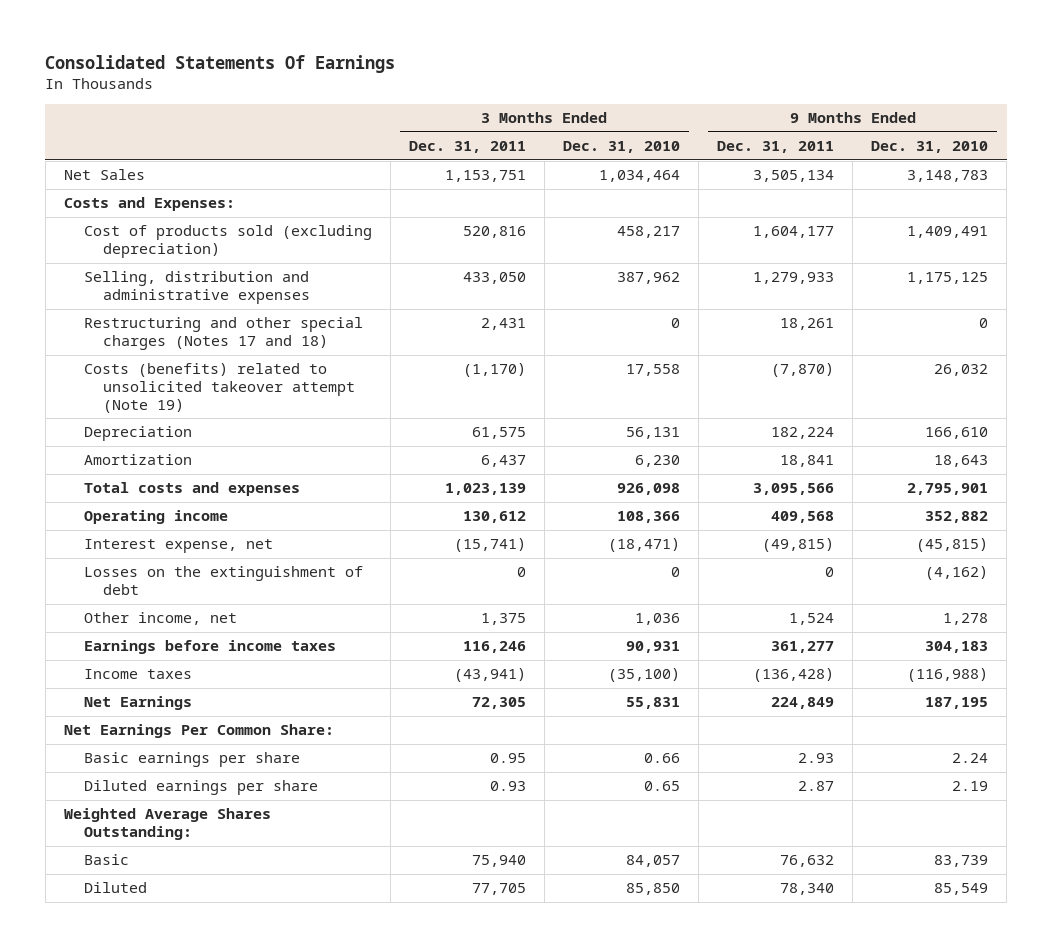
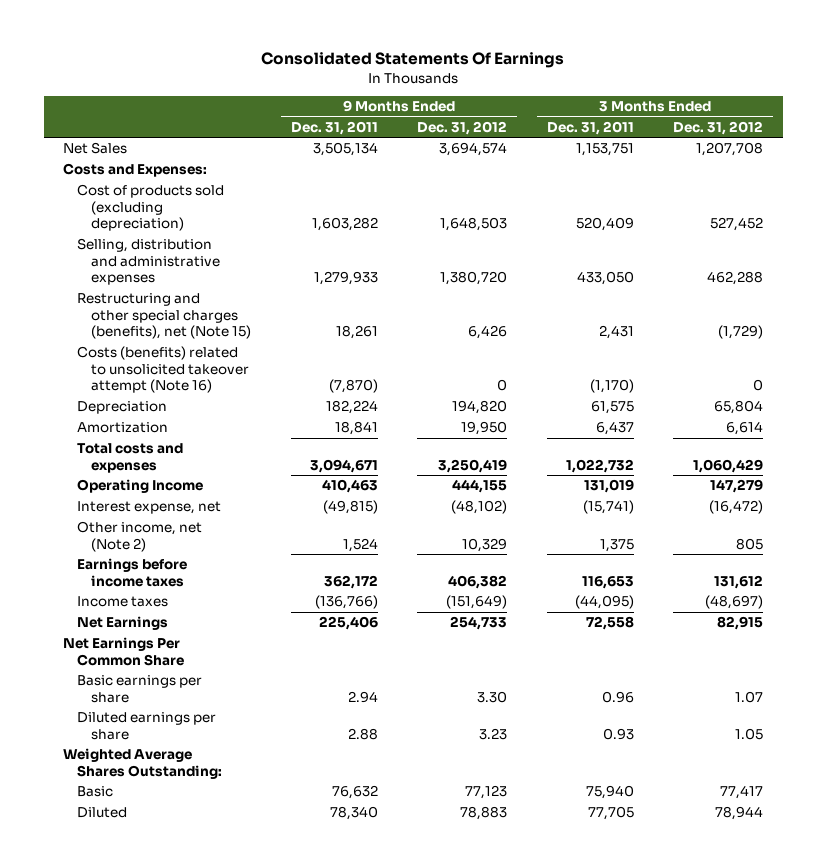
- | 3 Months Ended Dec. 31, 2011 | 3 Months Ended Dec. 31, 2010 | 9 Months Ended Dec. 31, 2011 | 9 Months Ended Dec. 31, 2010
+ | 9 Months Ended Dec. 31, 2011 | 9 Months Ended Dec. 31, 2012 | 3 Months Ended Dec. 31, 2011 | 3 Months Ended Dec. 31, 2012
- Cost of products sold (excluding depreciation) | 520,816 | 458,217 | 1,604,177 | 1,409,491
+ Cost of products sold (excluding depreciation) | 1,603,282 | 1,648,503 | 520,409 | 527,452
- Restructuring and other special charges (Notes 17 and 18) | 2,431 | 0 | 18,261 | 0
- Costs (benefits) related to unsolicited takeover attempt (Note 19) | (1,170) | 17,558 | (7,870) | 26,032
+ Restructuring and other special charges (benefits), net (Note 15) | 18,261 | 6,426 | 2,431 | (1,729)
+ Costs (benefits) related to unsolicited takeover attempt (Note 16) | (7,870) | 0 | (1,170) | 0
- Total costs and expenses | 1,023,139 | 926,098 | 3,095,566 | 2,795,901
- Operating income | 130,612 | 108,366 | 409,568 | 352,882
+ Total costs and expenses | 3,094,671 | 3,250,419 | 1,022,732 | 1,060,429
+ Operating Income | 410,463 | 444,155 | 131,019 | 147,279
- Losses on the extinguishment of debt | 0 | 0 | 0 | (4,162)
- Other income, net | 1,375 | 1,036 | 1,524 | 1,278
- Earnings before income taxes | 116,246 | 90,931 | 361,277 | 304,183
- Income taxes | (43,941) | (35,100) | (136,428) | (116,988)
- Net Earnings | 72,305 | 55,831 | 224,849 | 187,195
- Net Earnings Per Common Share:
- Basic earnings per share | 0.95 | 0.66 | 2.93 | 2.24
- Diluted earnings per share | 0.93 | 0.65 | 2.87 | 2.19
+ Other income, net (Note 2) | 1,524 | 10,329 | 1,375 | 805
+ Earnings before income taxes | 362,172 | 406,382 | 116,653 | 131,612
+ Income taxes | (136,766) | (151,649) | (44,095) | (48,697)
+ Net Earnings | 225,406 | 254,733 | 72,558 | 82,915
+ Net Earnings Per Common Share
+ Basic earnings per share | 2.94 | 3.30 | 0.96 | 1.07
+ Diluted earnings per share | 2.88 | 3.23 | 0.93 | 1.05

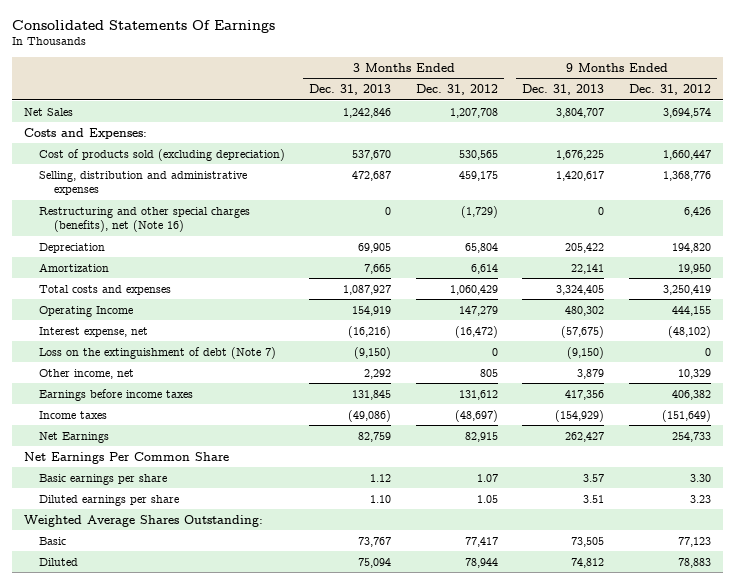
- | 9 Months Ended Dec. 31, 2011 | 9 Months Ended Dec. 31, 2012 | 3 Months Ended Dec. 31, 2011 | 3 Months Ended Dec. 31, 2012
+ | 3 Months Ended Dec. 31, 2013 | 3 Months Ended Dec. 31, 2012 | 9 Months Ended Dec. 31, 2013 | 9 Months Ended Dec. 31, 2012
- Cost of products sold (excluding depreciation) | 1,603,282 | 1,648,503 | 520,409 | 527,452
- Selling, distribution and administrative expenses | 1,279,933 | 1,380,720 | 433,050 | 462,288
- Restructuring and other special charges (benefits), net (Note 15) | 18,261 | 6,426 | 2,431 | (1,729)
- Costs (benefits) related to unsolicited takeover attempt (Note 16) | (7,870) | 0 | (1,170) | 0
+ Cost of products sold (excluding depreciation) | 537,670 | 530,565 | 1,676,225 | 1,660,447
+ Selling, distribution and administrative expenses | 472,687 | 459,175 | 1,420,617 | 1,368,776
+ Restructuring and other special charges (benefits), net (Note 16) | 0 | (1,729) | 0 | 6,426
- Other income, net (Note 2) | 1,524 | 10,329 | 1,375 | 805
+ Loss on the extinguishment of debt (Note 7) | (9,150) | 0 | (9,150) | 0
+ Other income, net | 2,292 | 805 | 3,879 | 10,329

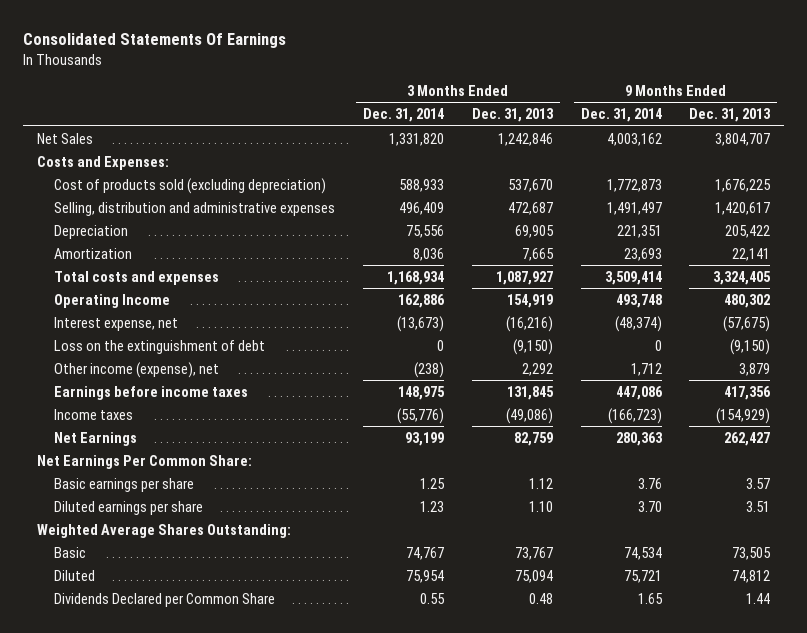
- | 3 Months Ended Dec. 31, 2013 | 3 Months Ended Dec. 31, 2012 | 9 Months Ended Dec. 31, 2013 | 9 Months Ended Dec. 31, 2012
+ | 3 Months Ended Dec. 31, 2014 | 3 Months Ended Dec. 31, 2013 | 9 Months Ended Dec. 31, 2014 | 9 Months Ended Dec. 31, 2013
- Restructuring and other special charges (benefits), net (Note 16) | 0 | (1,729) | 0 | 6,426
- Loss on the extinguishment of debt (Note 7) | (9,150) | 0 | (9,150) | 0
- Other income, net | 2,292 | 805 | 3,879 | 10,329
+ Loss on the extinguishment of debt | 0 | (9,150) | 0 | (9,150)
+ Other income (expense), net | (238) | 2,292 | 1,712 | 3,879
- Net Earnings Per Common Share
+ Net Earnings Per Common Share:
+ Dividends Declared per Common Share | 0.55 | 0.48 | 1.65 | 1.44

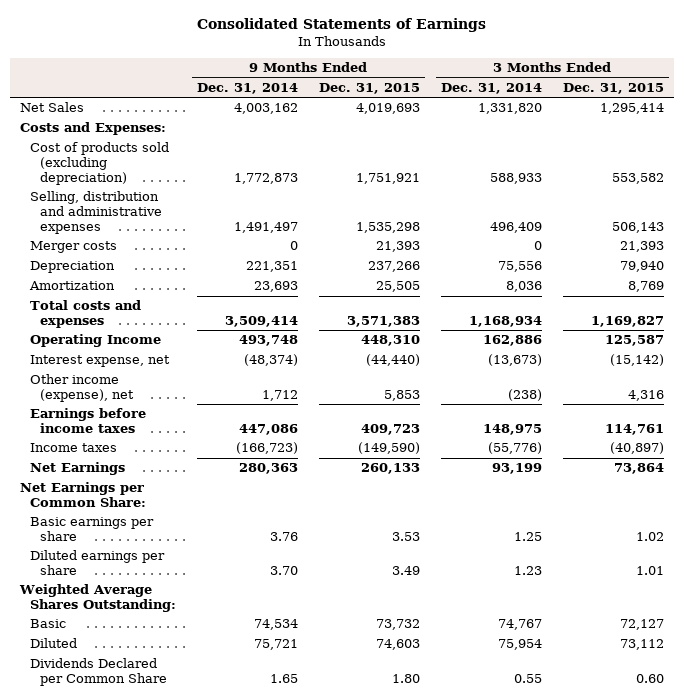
- Consolidated Statements Of Earnings
+ Consolidated Statements of Earnings
- | 3 Months Ended Dec. 31, 2014 | 3 Months Ended Dec. 31, 2013 | 9 Months Ended Dec. 31, 2014 | 9 Months Ended Dec. 31, 2013
+ | 9 Months Ended Dec. 31, 2014 | 9 Months Ended Dec. 31, 2015 | 3 Months Ended Dec. 31, 2014 | 3 Months Ended Dec. 31, 2015
+ Merger costs | 0 | 21,393 | 0 | 21,393
- Loss on the extinguishment of debt | 0 | (9,150) | 0 | (9,150)
- Net Earnings Per Common Share:
+ Net Earnings per Common Share:

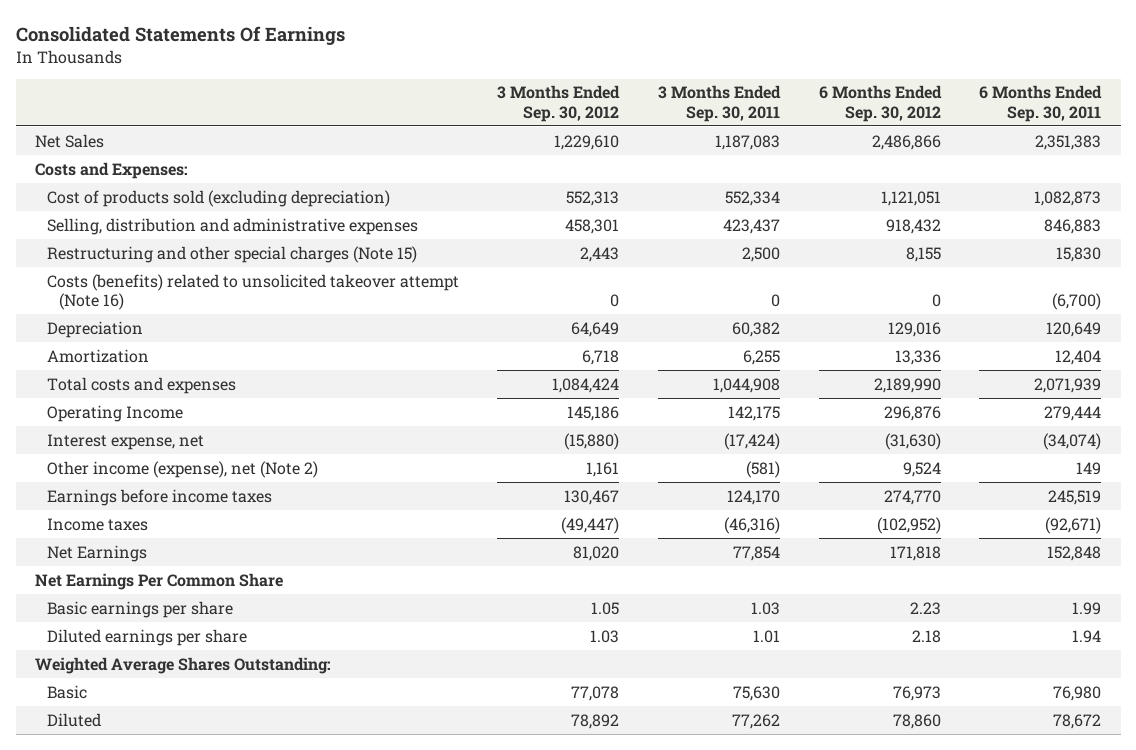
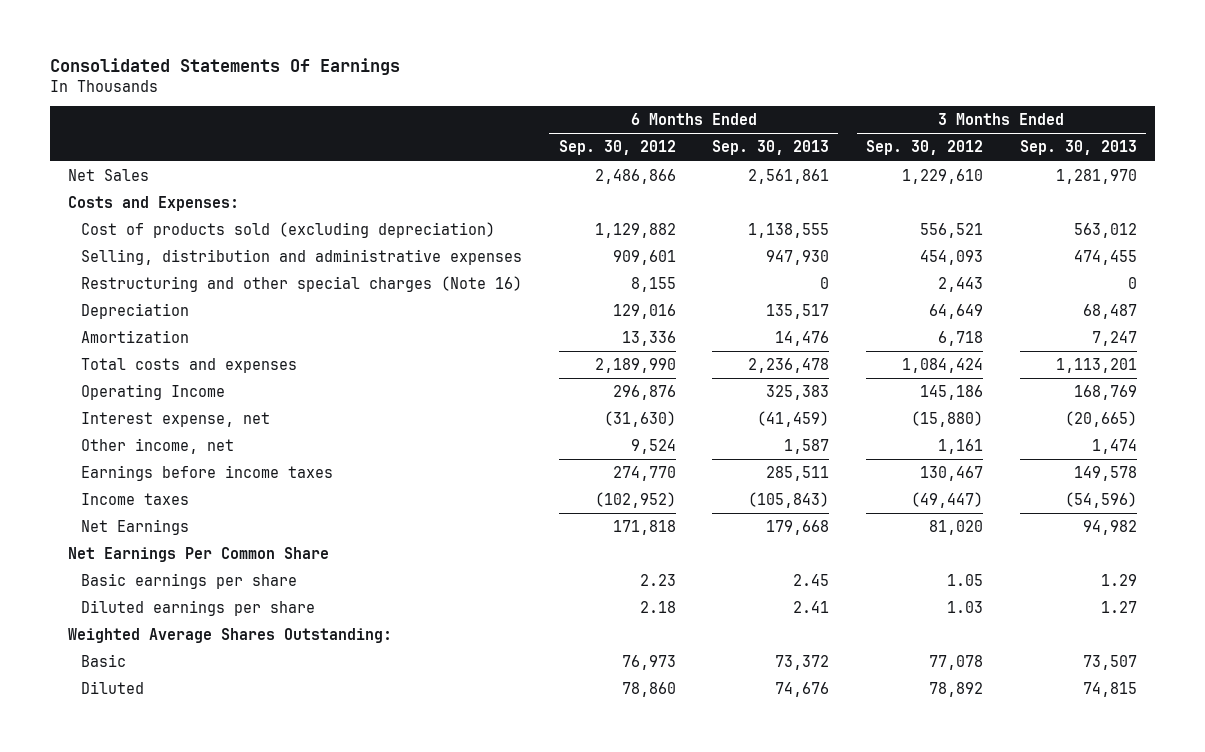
- | 3 Months Ended Sep. 30, 2012 | 3 Months Ended Sep. 30, 2011 | 6 Months Ended Sep. 30, 2012 | 6 Months Ended Sep. 30, 2011
+ | 6 Months Ended Sep. 30, 2012 | 6 Months Ended Sep. 30, 2013 | 3 Months Ended Sep. 30, 2012 | 3 Months Ended Sep. 30, 2013
- Cost of products sold (excluding depreciation) | 552,313 | 552,334 | 1,121,051 | 1,082,873
- Selling, distribution and administrative expenses | 458,301 | 423,437 | 918,432 | 846,883
- Restructuring and other special charges (Note 15) | 2,443 | 2,500 | 8,155 | 15,830
- Costs (benefits) related to unsolicited takeover attempt (Note 16) | 0 | 0 | 0 | (6,700)
+ Cost of products sold (excluding depreciation) | 1,129,882 | 1,138,555 | 556,521 | 563,012
+ Selling, distribution and administrative expenses | 909,601 | 947,930 | 454,093 | 474,455
+ Restructuring and other special charges (Note 16) | 8,155 | 0 | 2,443 | 0
- Other income (expense), net (Note 2) | 1,161 | (581) | 9,524 | 149
+ Other income, net | 9,524 | 1,587 | 1,161 | 1,474

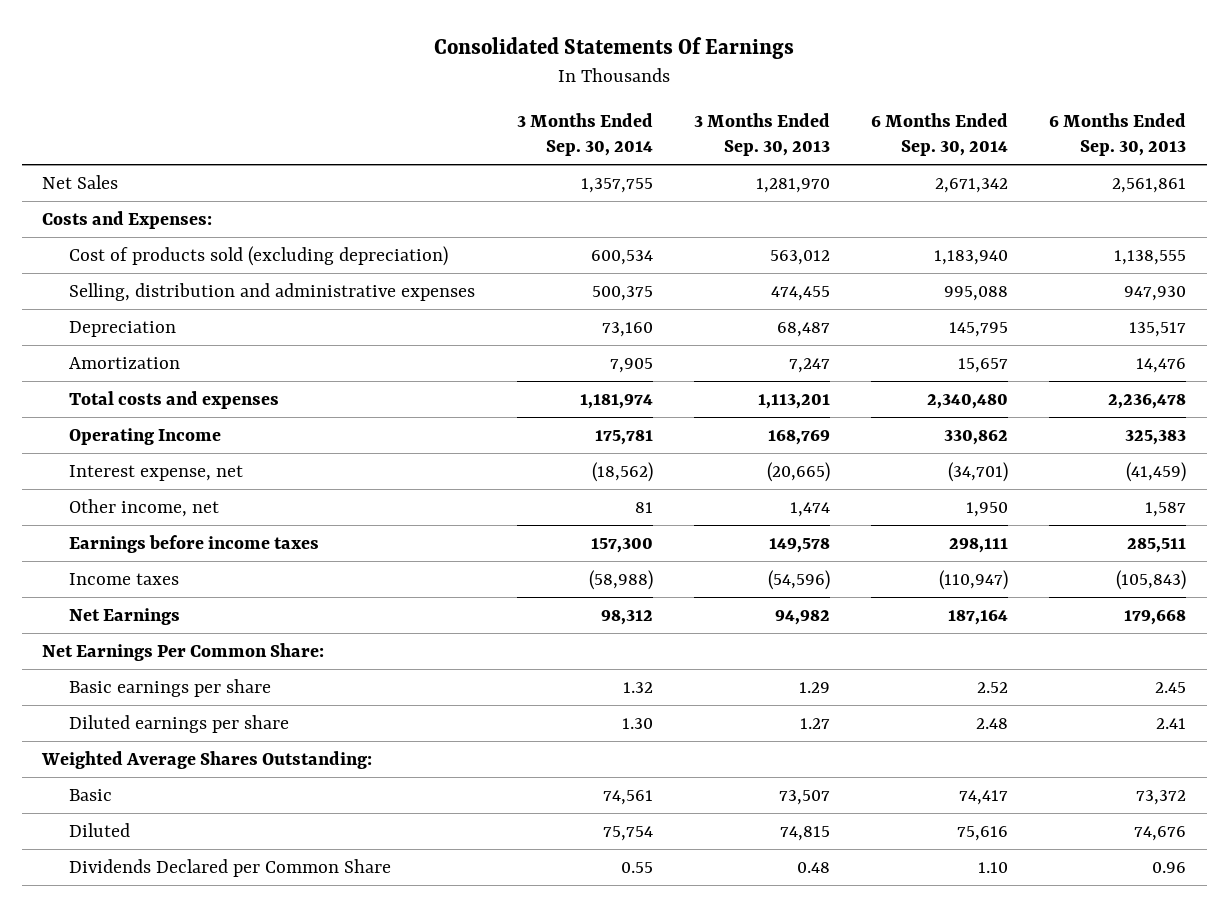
- | 6 Months Ended Sep. 30, 2012 | 6 Months Ended Sep. 30, 2013 | 3 Months Ended Sep. 30, 2012 | 3 Months Ended Sep. 30, 2013
+ | 3 Months Ended Sep. 30, 2014 | 3 Months Ended Sep. 30, 2013 | 6 Months Ended Sep. 30, 2014 | 6 Months Ended Sep. 30, 2013
- Restructuring and other special charges (Note 16) | 8,155 | 0 | 2,443 | 0
- Net Earnings Per Common Share
+ Net Earnings Per Common Share:
+ Dividends Declared per Common Share | 0.55 | 0.48 | 1.10 | 0.96

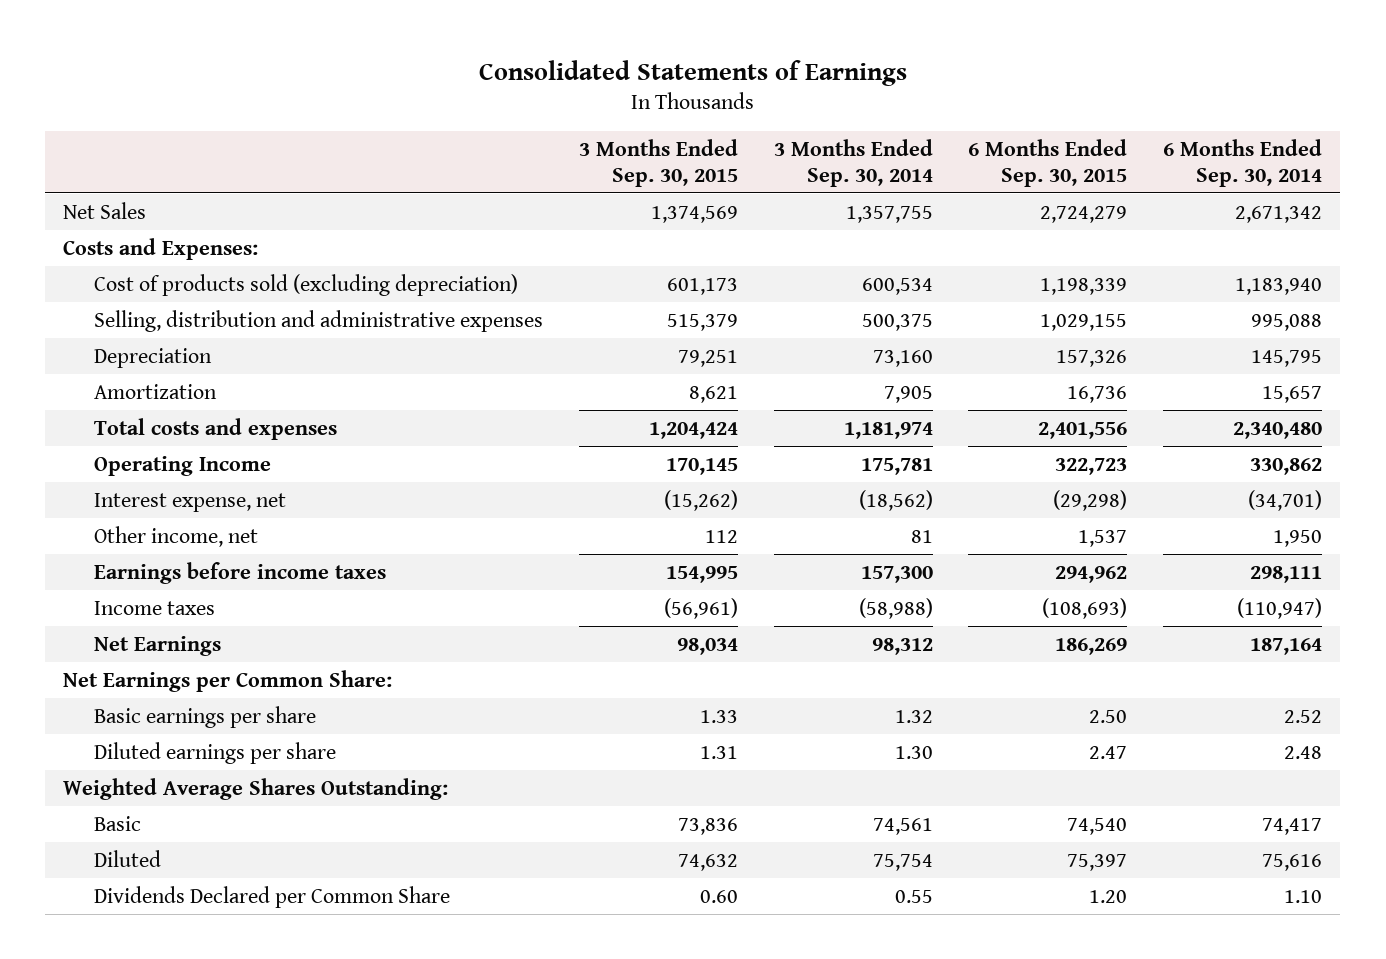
- Consolidated Statements Of Earnings
+ Consolidated Statements of Earnings
- | 3 Months Ended Sep. 30, 2014 | 3 Months Ended Sep. 30, 2013 | 6 Months Ended Sep. 30, 2014 | 6 Months Ended Sep. 30, 2013
+ | 3 Months Ended Sep. 30, 2015 | 3 Months Ended Sep. 30, 2014 | 6 Months Ended Sep. 30, 2015 | 6 Months Ended Sep. 30, 2014
- Net Earnings Per Common Share:
+ Net Earnings per Common Share:

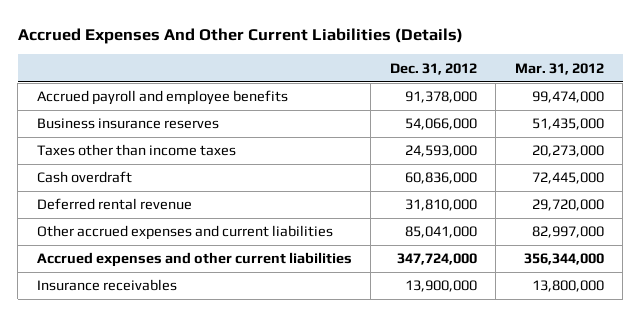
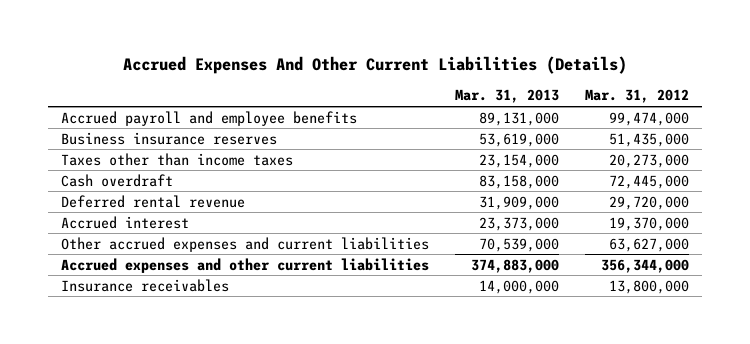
- | Dec. 31, 2012 | Mar. 31, 2012
+ | Mar. 31, 2013 | Mar. 31, 2012
- Other accrued expenses and current liabilities | 85,041,000 | 82,997,000
+ Accrued interest | 23,373,000 | 19,370,000
+ Other accrued expenses and current liabilities | 70,539,000 | 63,627,000

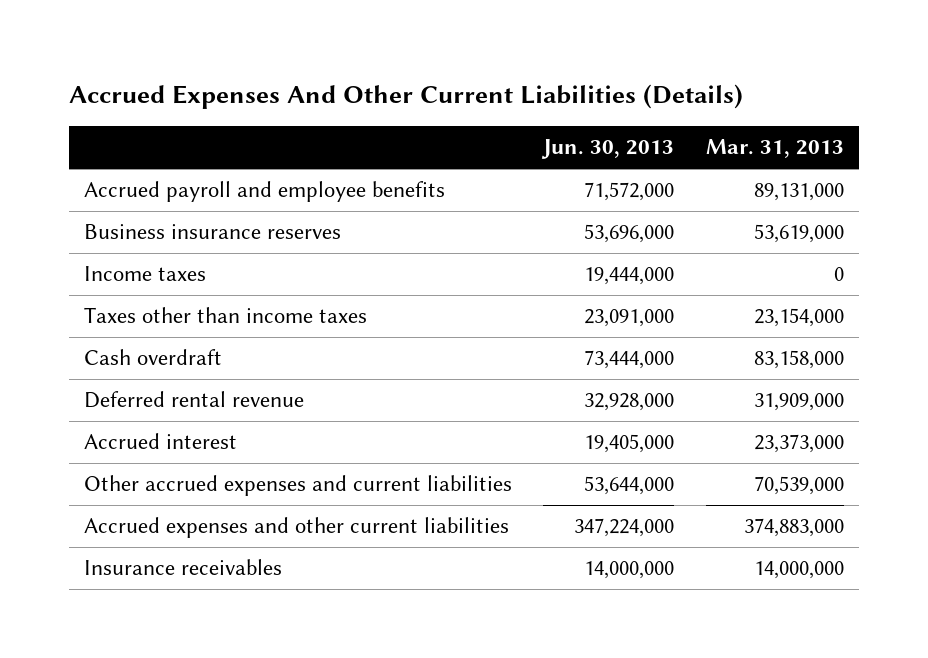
- | Mar. 31, 2013 | Mar. 31, 2012
+ | Jun. 30, 2013 | Mar. 31, 2013
+ Income taxes | 19,444,000 | 0

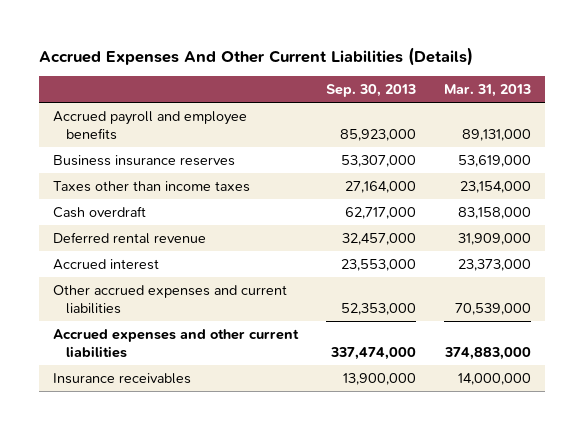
- | Jun. 30, 2013 | Mar. 31, 2013
+ | Sep. 30, 2013 | Mar. 31, 2013
- Income taxes | 19,444,000 | 0

